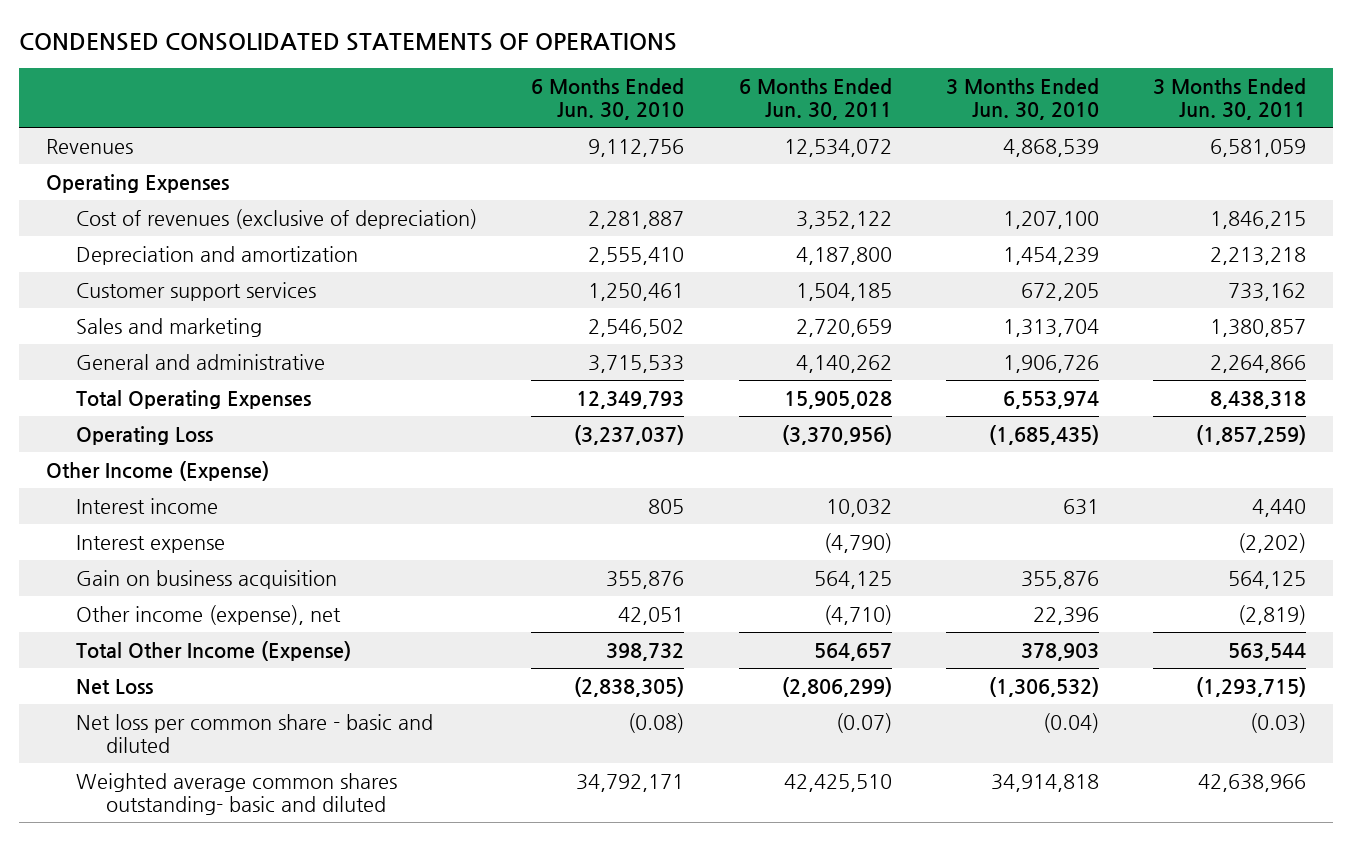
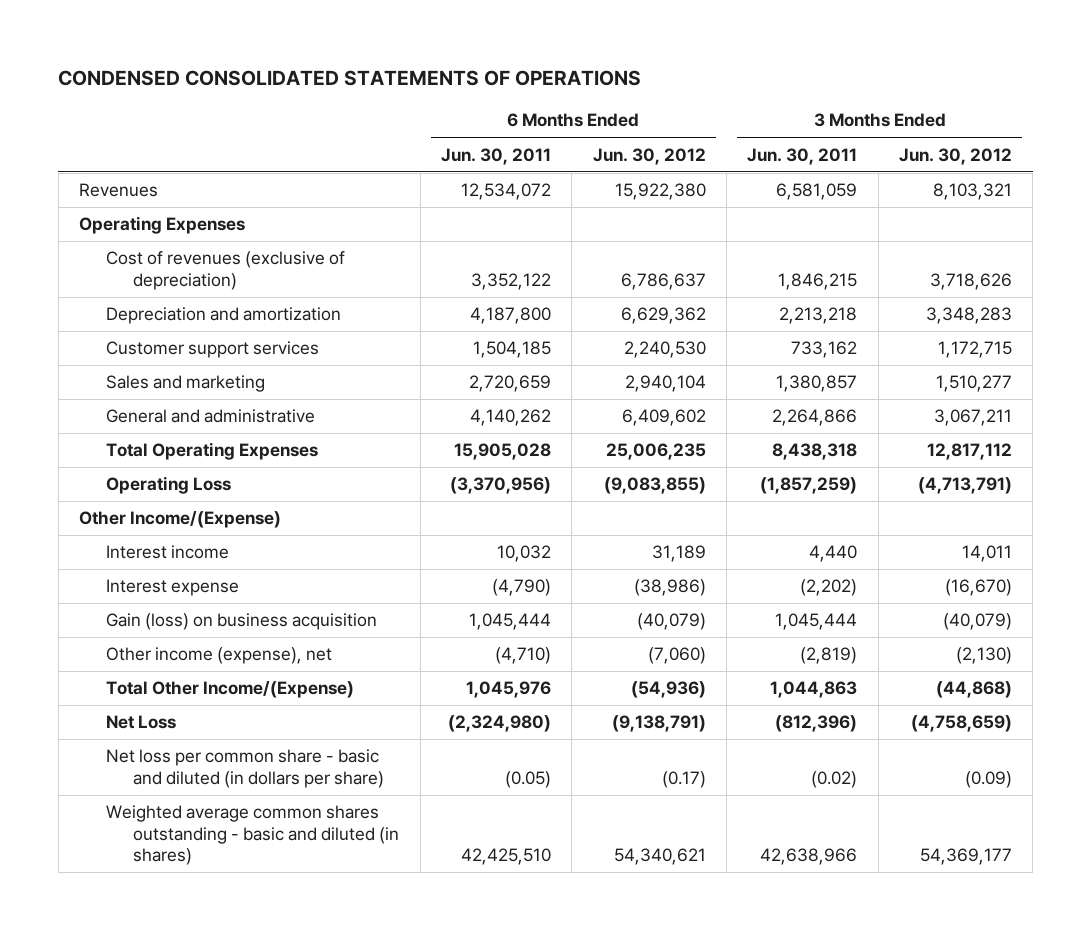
- | 6 Months Ended Jun. 30, 2010 | 6 Months Ended Jun. 30, 2011 | 3 Months Ended Jun. 30, 2010 | 3 Months Ended Jun. 30, 2011
+ | 6 Months Ended Jun. 30, 2011 | 6 Months Ended Jun. 30, 2012 | 3 Months Ended Jun. 30, 2011 | 3 Months Ended Jun. 30, 2012
- Other Income (Expense)
+ Other Income/(Expense)
- Gain on business acquisition | 355,876 | 564,125 | 355,876 | 564,125
+ Gain (loss) on business acquisition | 1,045,444 | (40,079) | 1,045,444 | (40,079)
- Total Other Income (Expense) | 398,732 | 564,657 | 378,903 | 563,544
- Net Loss | (2,838,305) | (2,806,299) | (1,306,532) | (1,293,715)
- Net loss per common share - basic and diluted | (0.08) | (0.07) | (0.04) | (0.03)
- Weighted average common shares outstanding- basic and diluted | 34,792,171 | 42,425,510 | 34,914,818 | 42,638,966
+ Total Other Income/(Expense) | 1,045,976 | (54,936) | 1,044,863 | (44,868)
+ Net Loss | (2,324,980) | (9,138,791) | (812,396) | (4,758,659)
+ Net loss per common share - basic and diluted (in dollars per share) | (0.05) | (0.17) | (0.02) | (0.09)
+ Weighted average common shares outstanding - basic and diluted (in shares) | 42,425,510 | 54,340,621 | 42,638,966 | 54,369,177

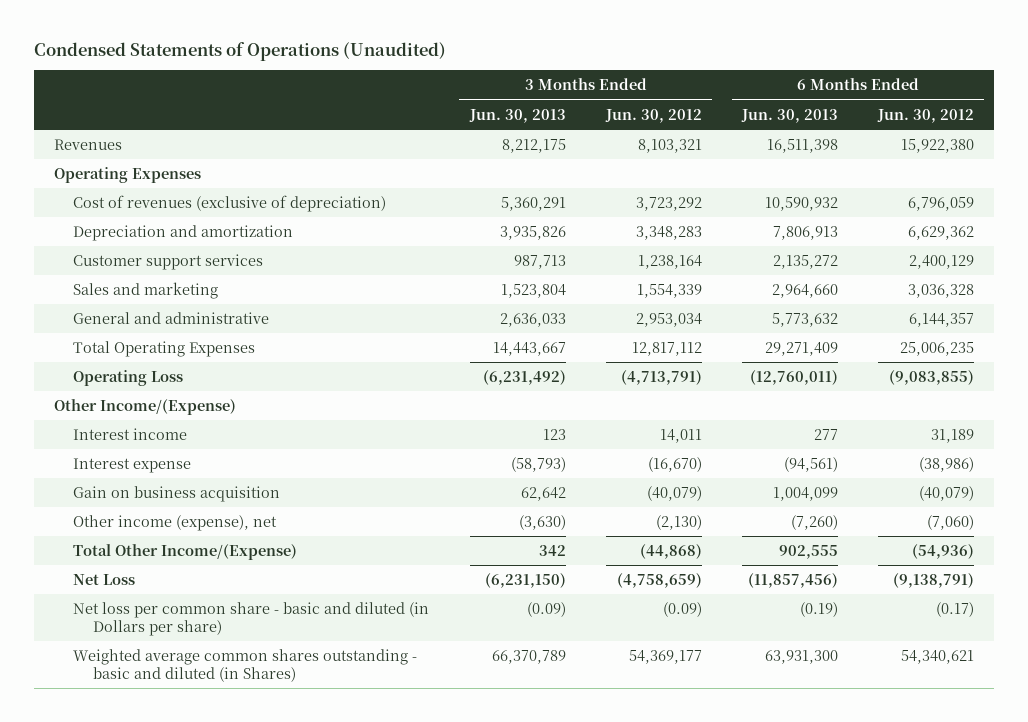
- CONDENSED CONSOLIDATED STATEMENTS OF OPERATIONS
+ Condensed Statements of Operations (Unaudited)
- | 6 Months Ended Jun. 30, 2011 | 6 Months Ended Jun. 30, 2012 | 3 Months Ended Jun. 30, 2011 | 3 Months Ended Jun. 30, 2012
+ | 3 Months Ended Jun. 30, 2013 | 3 Months Ended Jun. 30, 2012 | 6 Months Ended Jun. 30, 2013 | 6 Months Ended Jun. 30, 2012
- Cost of revenues (exclusive of depreciation) | 3,352,122 | 6,786,637 | 1,846,215 | 3,718,626
+ Cost of revenues (exclusive of depreciation) | 5,360,291 | 3,723,292 | 10,590,932 | 6,796,059
- Customer support services | 1,504,185 | 2,240,530 | 733,162 | 1,172,715
- Sales and marketing | 2,720,659 | 2,940,104 | 1,380,857 | 1,510,277
- General and administrative | 4,140,262 | 6,409,602 | 2,264,866 | 3,067,211
+ Customer support services | 987,713 | 1,238,164 | 2,135,272 | 2,400,129
+ Sales and marketing | 1,523,804 | 1,554,339 | 2,964,660 | 3,036,328
+ General and administrative | 2,636,033 | 2,953,034 | 5,773,632 | 6,144,357
- Gain (loss) on business acquisition | 1,045,444 | (40,079) | 1,045,444 | (40,079)
+ Gain on business acquisition | 62,642 | (40,079) | 1,004,099 | (40,079)
- Net loss per common share - basic and diluted (in dollars per share) | (0.05) | (0.17) | (0.02) | (0.09)
- Weighted average common shares outstanding - basic and diluted (in shares) | 42,425,510 | 54,340,621 | 42,638,966 | 54,369,177
+ Net loss per common share - basic and diluted (in Dollars per share) | (0.09) | (0.09) | (0.19) | (0.17)
+ Weighted average common shares outstanding - basic and diluted (in Shares) | 66,370,789 | 54,369,177 | 63,931,300 | 54,340,621

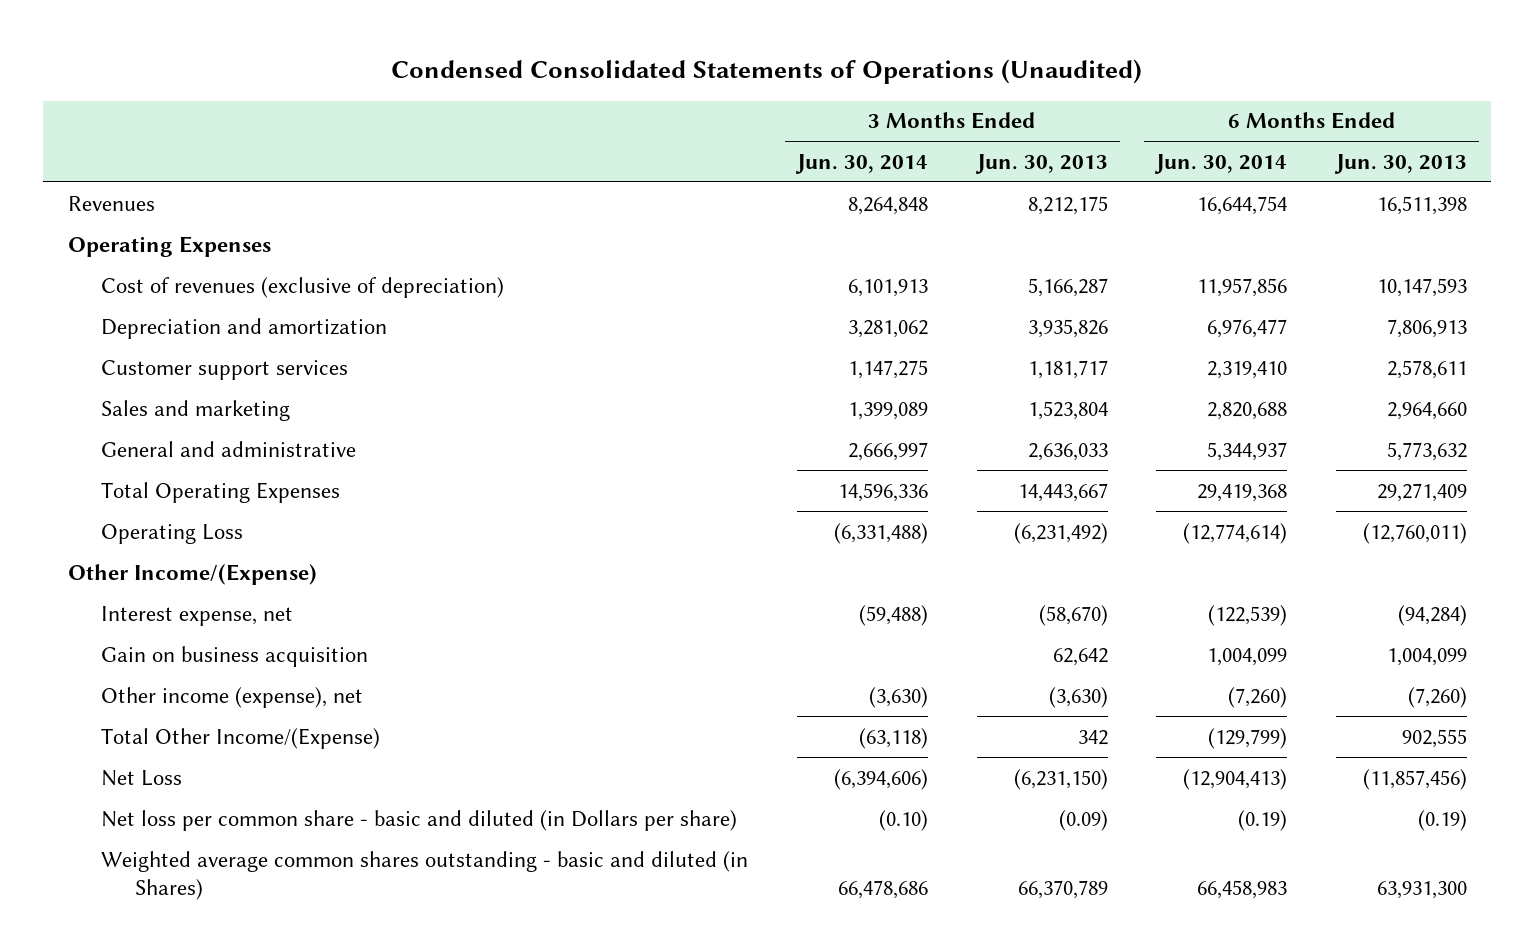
- Condensed Statements of Operations (Unaudited)
+ Condensed Consolidated Statements of Operations (Unaudited)
- | 3 Months Ended Jun. 30, 2013 | 3 Months Ended Jun. 30, 2012 | 6 Months Ended Jun. 30, 2013 | 6 Months Ended Jun. 30, 2012
+ | 3 Months Ended Jun. 30, 2014 | 3 Months Ended Jun. 30, 2013 | 6 Months Ended Jun. 30, 2014 | 6 Months Ended Jun. 30, 2013
- Cost of revenues (exclusive of depreciation) | 5,360,291 | 3,723,292 | 10,590,932 | 6,796,059
+ Cost of revenues (exclusive of depreciation) | 6,101,913 | 5,166,287 | 11,957,856 | 10,147,593
- Customer support services | 987,713 | 1,238,164 | 2,135,272 | 2,400,129
+ Customer support services | 1,147,275 | 1,181,717 | 2,319,410 | 2,578,611
- Interest income | 123 | 14,011 | 277 | 31,189
- Interest expense | (58,793) | (16,670) | (94,561) | (38,986)
+ Interest expense, net | (59,488) | (58,670) | (122,539) | (94,284)

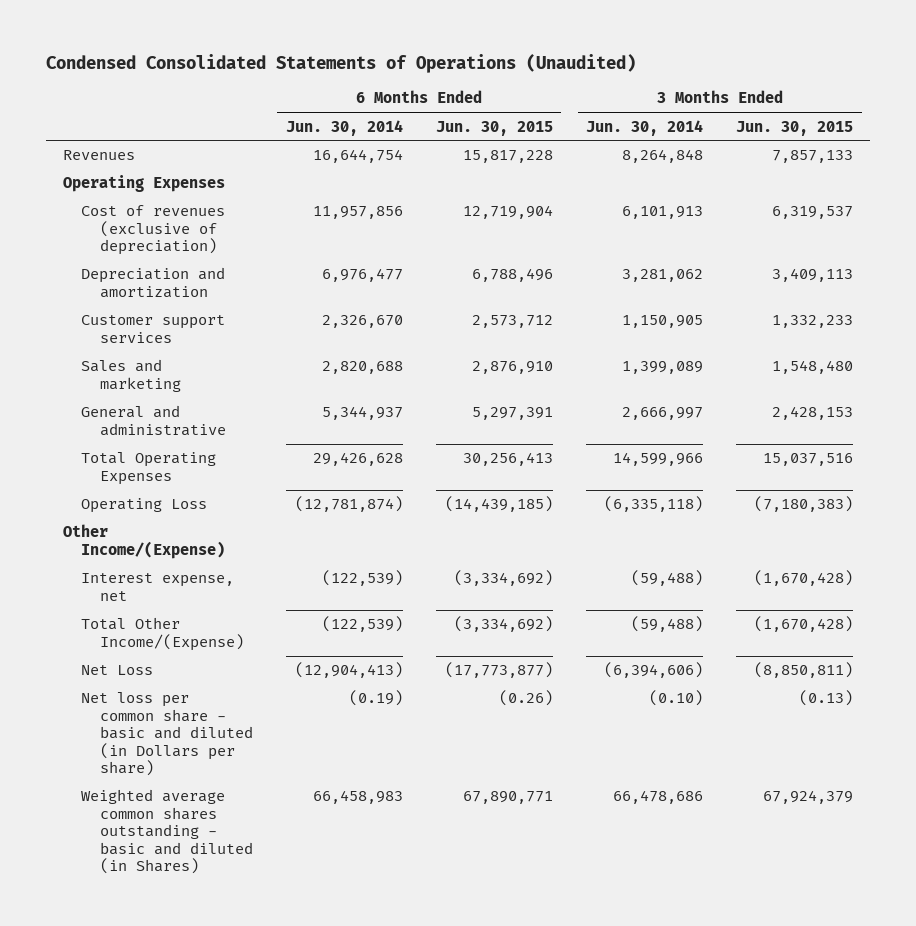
- | 3 Months Ended Jun. 30, 2014 | 3 Months Ended Jun. 30, 2013 | 6 Months Ended Jun. 30, 2014 | 6 Months Ended Jun. 30, 2013
+ | 6 Months Ended Jun. 30, 2014 | 6 Months Ended Jun. 30, 2015 | 3 Months Ended Jun. 30, 2014 | 3 Months Ended Jun. 30, 2015
- Customer support services | 1,147,275 | 1,181,717 | 2,319,410 | 2,578,611
+ Customer support services | 2,326,670 | 2,573,712 | 1,150,905 | 1,332,233
- Total Operating Expenses | 14,596,336 | 14,443,667 | 29,419,368 | 29,271,409
- Operating Loss | (6,331,488) | (6,231,492) | (12,774,614) | (12,760,011)
+ Total Operating Expenses | 29,426,628 | 30,256,413 | 14,599,966 | 15,037,516
+ Operating Loss | (12,781,874) | (14,439,185) | (6,335,118) | (7,180,383)
- Gain on business acquisition | | 62,642 | 1,004,099 | 1,004,099
- Other income (expense), net | (3,630) | (3,630) | (7,260) | (7,260)
- Total Other Income/(Expense) | (63,118) | 342 | (129,799) | 902,555
+ Total Other Income/(Expense) | (122,539) | (3,334,692) | (59,488) | (1,670,428)

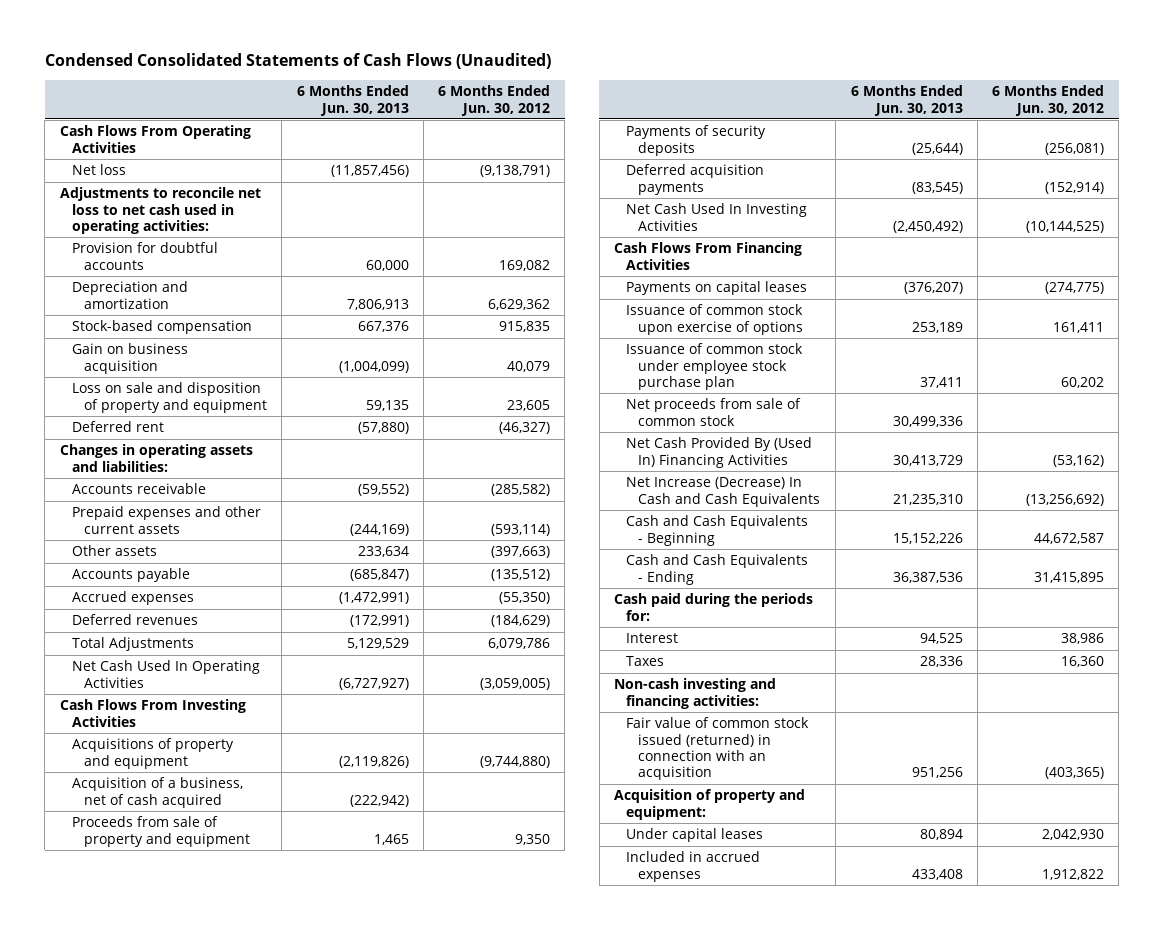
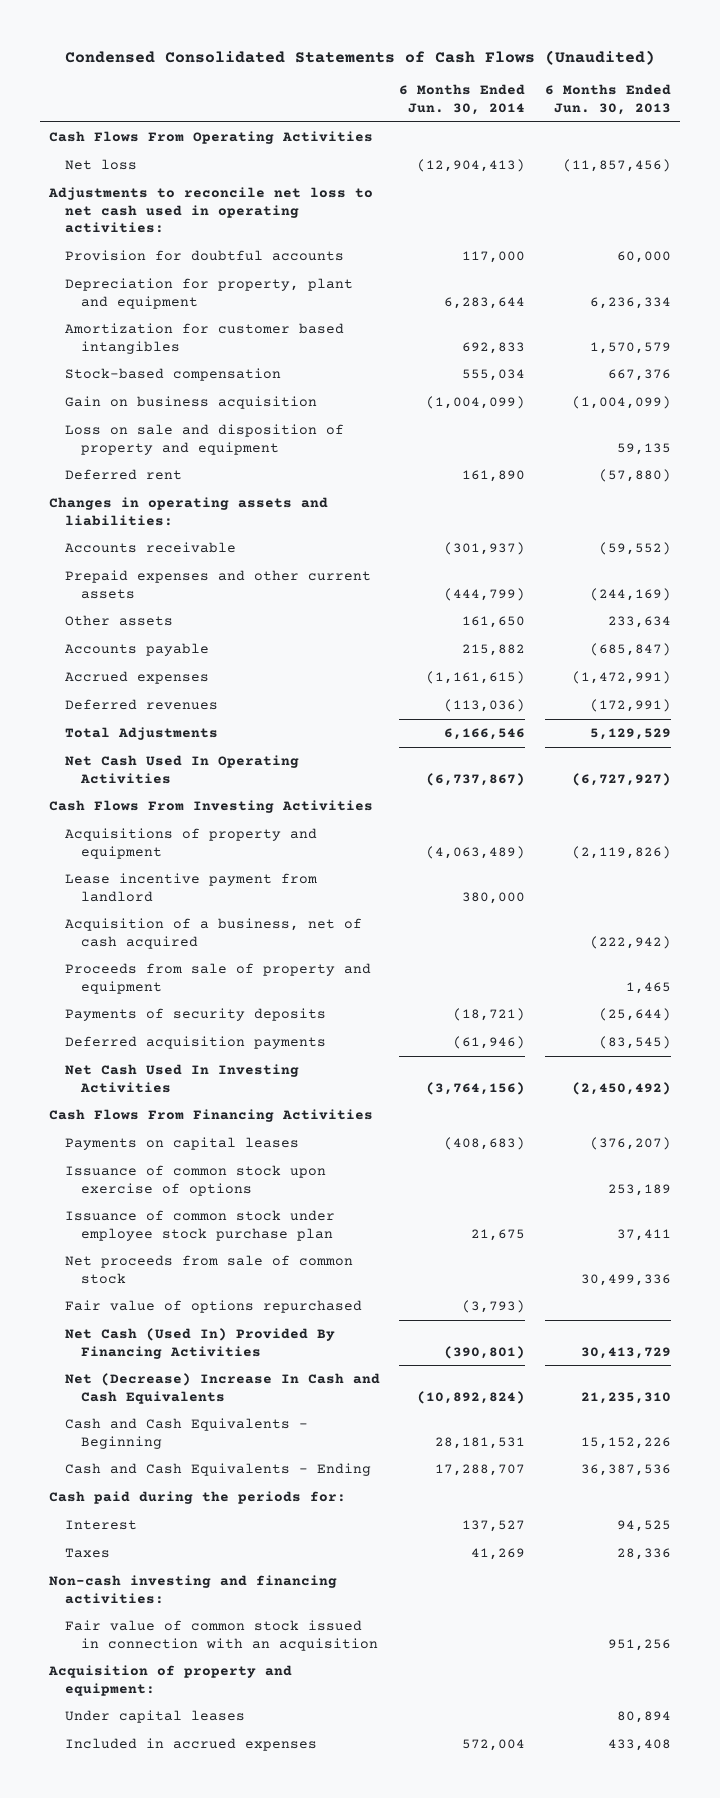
- | 6 Months Ended Jun. 30, 2013 | 6 Months Ended Jun. 30, 2012
+ | 6 Months Ended Jun. 30, 2014 | 6 Months Ended Jun. 30, 2013
- Depreciation and amortization | 7,806,913 | 6,629,362
+ Depreciation for property, plant and equipment | 6,283,644 | 6,236,334
+ Amortization for customer based intangibles | 692,833 | 1,570,579
+ Lease incentive payment from landlord | 380,000 |
- Net Cash Provided By (Used In) Financing Activities | 30,413,729 | (53,162)
- Net Increase (Decrease) In Cash and Cash Equivalents | 21,235,310 | (13,256,692)
+ Fair value of options repurchased | (3,793) |
+ Net Cash (Used In) Provided By Financing Activities | (390,801) | 30,413,729
+ Net (Decrease) Increase In Cash and Cash Equivalents | (10,892,824) | 21,235,310
- Fair value of common stock issued (returned) in connection with an acquisition | 951,256 | (403,365)
+ Fair value of common stock issued in connection with an acquisition | | 951,256

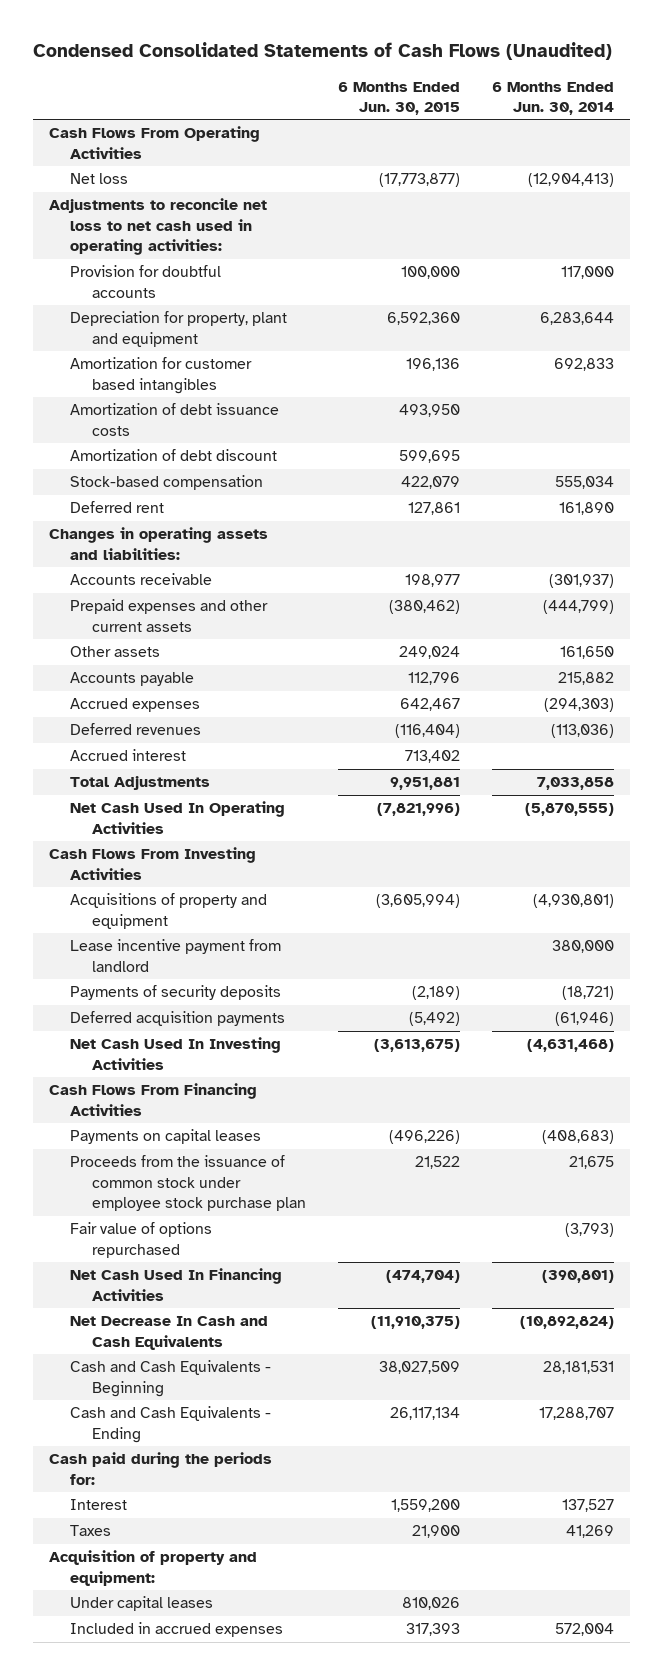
- | 6 Months Ended Jun. 30, 2014 | 6 Months Ended Jun. 30, 2013
+ | 6 Months Ended Jun. 30, 2015 | 6 Months Ended Jun. 30, 2014
+ Amortization of debt issuance costs | 493,950 |
+ Amortization of debt discount | 599,695 |
- Gain on business acquisition | (1,004,099) | (1,004,099)
- Loss on sale and disposition of property and equipment | | 59,135
- Accrued expenses | (1,161,615) | (1,472,991)
+ Accrued expenses | 642,467 | (294,303)
- Total Adjustments | 6,166,546 | 5,129,529
- Net Cash Used In Operating Activities | (6,737,867) | (6,727,927)
+ Accrued interest | 713,402 |
+ Total Adjustments | 9,951,881 | 7,033,858
+ Net Cash Used In Operating Activities | (7,821,996) | (5,870,555)
- Acquisitions of property and equipment | (4,063,489) | (2,119,826)
+ Acquisitions of property and equipment | (3,605,994) | (4,930,801)
- Acquisition of a business, net of cash acquired | | (222,942)
- Proceeds from sale of property and equipment | | 1,465
- Net Cash Used In Investing Activities | (3,764,156) | (2,450,492)
+ Net Cash Used In Investing Activities | (3,613,675) | (4,631,468)
- Issuance of common stock upon exercise of options | | 253,189
- Issuance of common stock under employee stock purchase plan | 21,675 | 37,411
- Net proceeds from sale of common stock | | 30,499,336
+ Proceeds from the issuance of common stock under employee stock purchase plan | 21,522 | 21,675
- Net Cash (Used In) Provided By Financing Activities | (390,801) | 30,413,729
- Net (Decrease) Increase In Cash and Cash Equivalents | (10,892,824) | 21,235,310
+ Net Cash Used In Financing Activities | (474,704) | (390,801)
+ Net Decrease In Cash and Cash Equivalents | (11,910,375) | (10,892,824)
- Non-cash investing and financing activities:
- Fair value of common stock issued in connection with an acquisition | | 951,256

